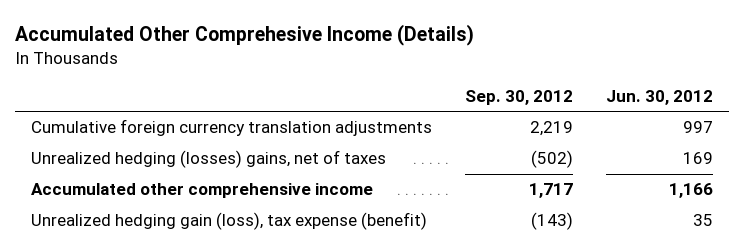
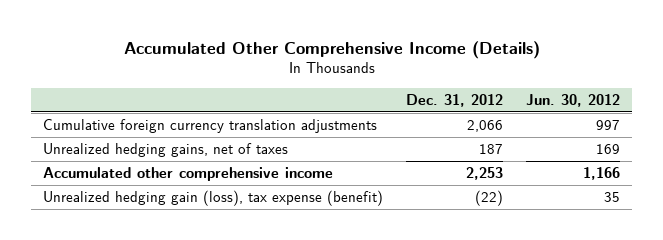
- Accumulated Other Comprehesive Income (Details)
+ Accumulated Other Comprehensive Income (Details)
- | Sep. 30, 2012 | Jun. 30, 2012
+ | Dec. 31, 2012 | Jun. 30, 2012
- Unrealized hedging (losses) gains, net of taxes | (502) | 169
+ Unrealized hedging gains, net of taxes | 187 | 169

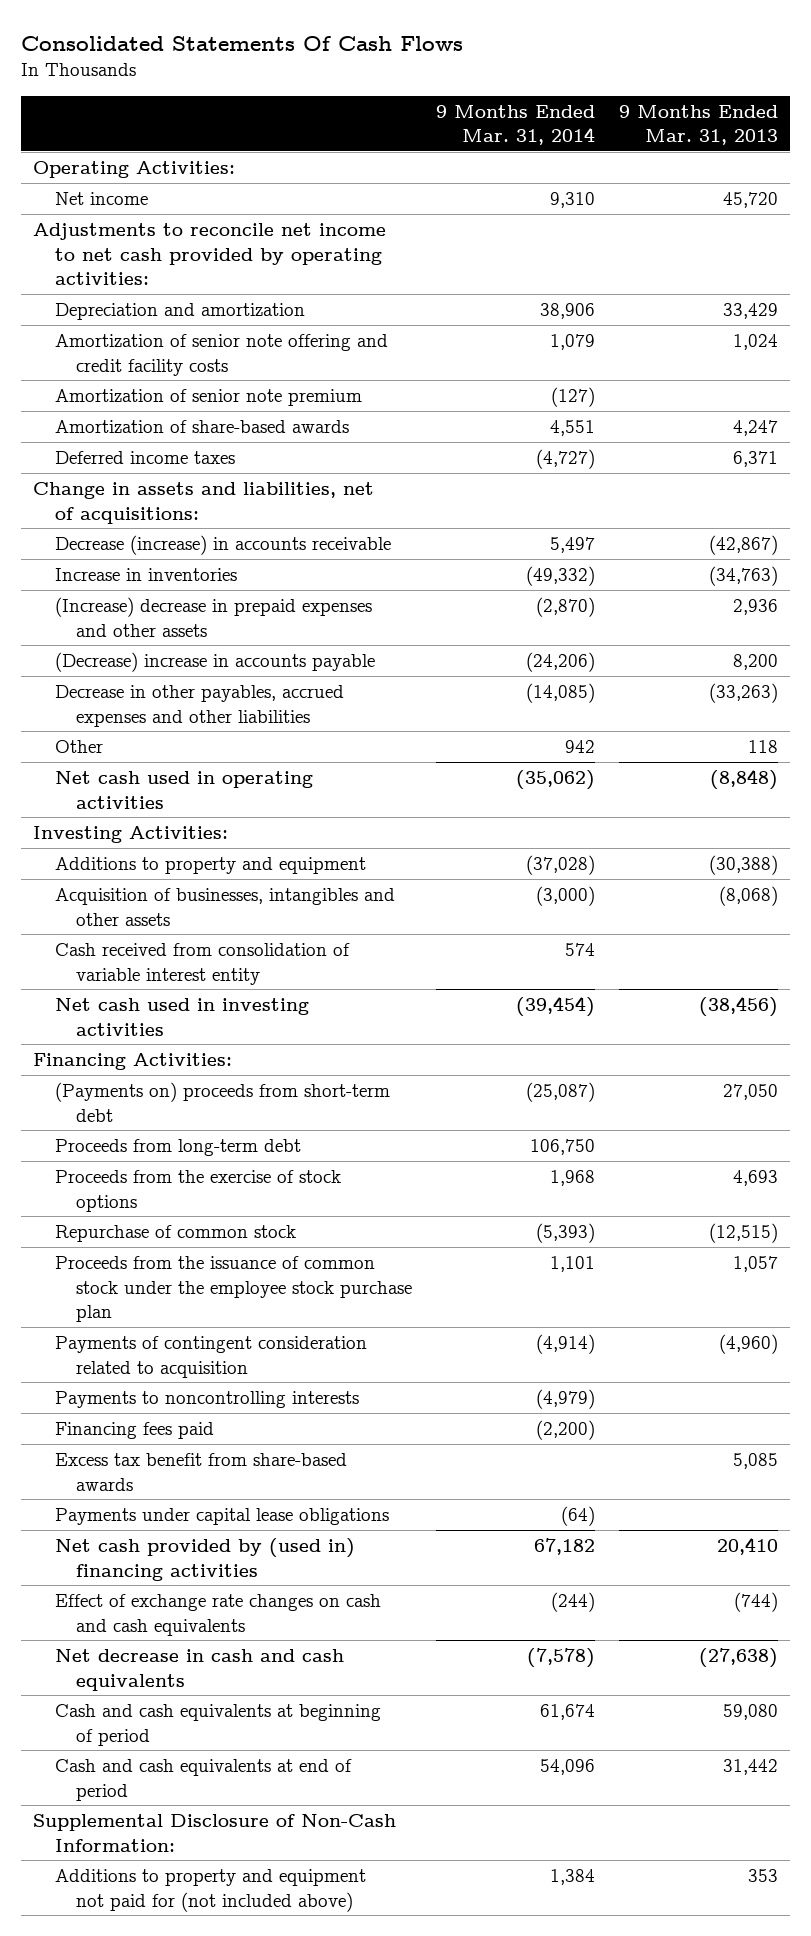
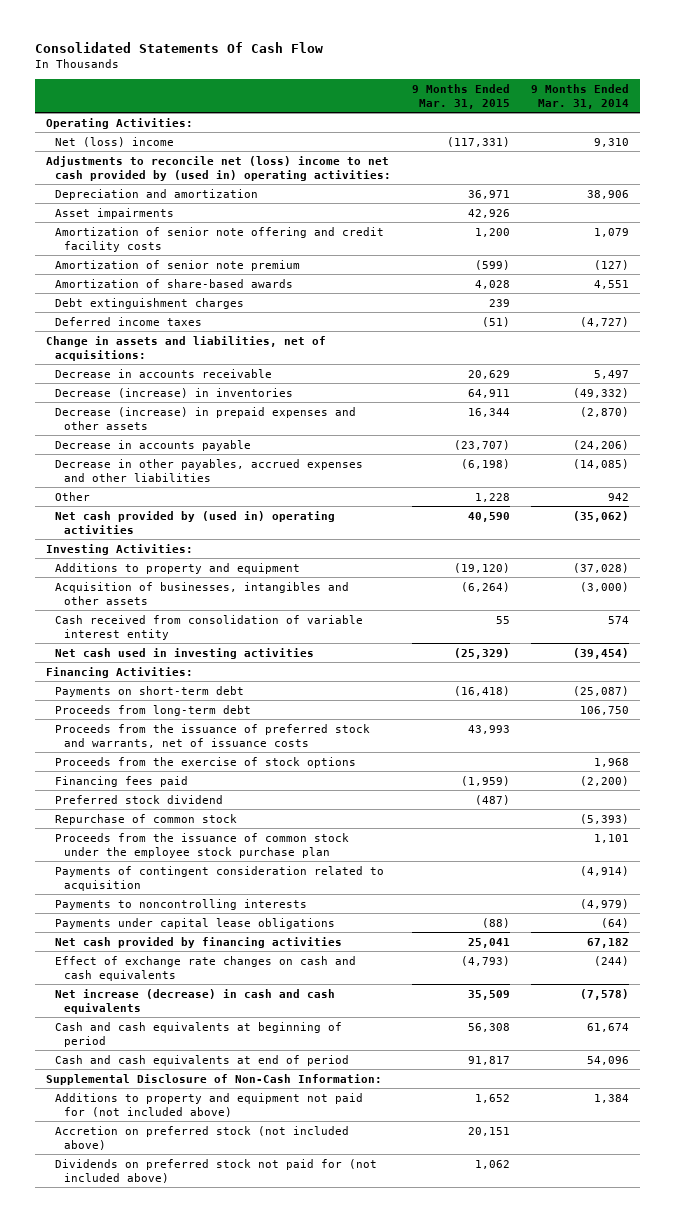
- Consolidated Statements Of Cash Flows
+ Consolidated Statements Of Cash Flow
- | 9 Months Ended Mar. 31, 2014 | 9 Months Ended Mar. 31, 2013
+ | 9 Months Ended Mar. 31, 2015 | 9 Months Ended Mar. 31, 2014
- Net income | 9,310 | 45,720
- Adjustments to reconcile net income to net cash provided by operating activities:
+ Net (loss) income | (117,331) | 9,310
+ Adjustments to reconcile net (loss) income to net cash provided by (used in) operating activities:
+ Asset impairments | 42,926 |
+ Debt extinguishment charges | 239 |
- Decrease (increase) in accounts receivable | 5,497 | (42,867)
- Increase in inventories | (49,332) | (34,763)
- (Increase) decrease in prepaid expenses and other assets | (2,870) | 2,936
- (Decrease) increase in accounts payable | (24,206) | 8,200
+ Decrease in accounts receivable | 20,629 | 5,497
+ Decrease (increase) in inventories | 64,911 | (49,332)
+ Decrease (increase) in prepaid expenses and other assets | 16,344 | (2,870)
+ Decrease in accounts payable | (23,707) | (24,206)
- Net cash used in operating activities | (35,062) | (8,848)
+ Net cash provided by (used in) operating activities | 40,590 | (35,062)
- (Payments on) proceeds from short-term debt | (25,087) | 27,050
+ Payments on short-term debt | (16,418) | (25,087)
+ Proceeds from the issuance of preferred stock and warrants, net of issuance costs | 43,993 |
moved up: Financing fees paid | (1,959) | (2,200)
+ Preferred stock dividend | (487) |
- Excess tax benefit from share-based awards | | 5,085
- Net cash provided by (used in) financing activities | 67,182 | 20,410
+ Net cash provided by financing activities | 25,041 | 67,182
- Net decrease in cash and cash equivalents | (7,578) | (27,638)
+ Net increase (decrease) in cash and cash equivalents | 35,509 | (7,578)
+ Accretion on preferred stock (not included above) | 20,151 |
+ Dividends on preferred stock not paid for (not included above) | 1,062 |

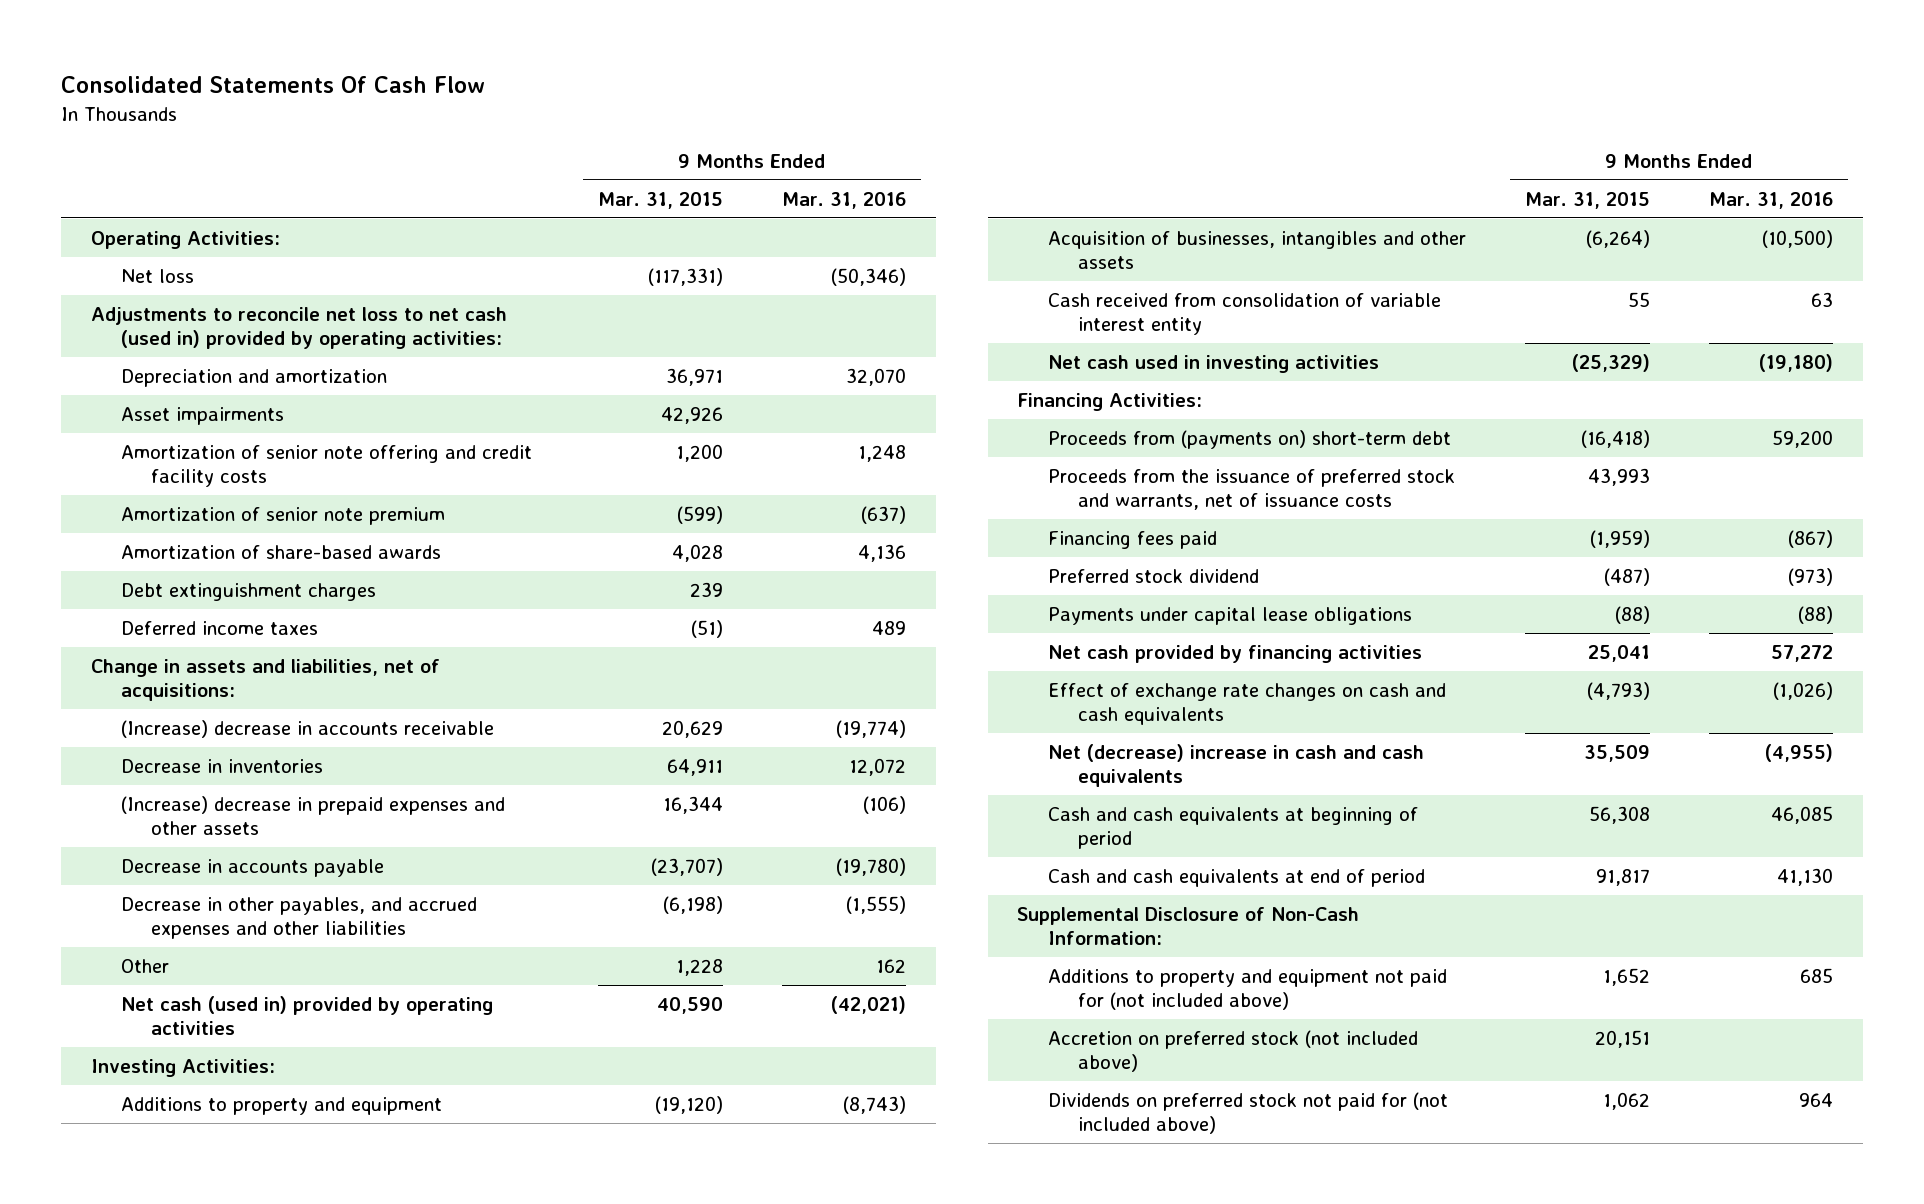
- | 9 Months Ended Mar. 31, 2015 | 9 Months Ended Mar. 31, 2014
+ | 9 Months Ended Mar. 31, 2015 | 9 Months Ended Mar. 31, 2016
- Net (loss) income | (117,331) | 9,310
- Adjustments to reconcile net (loss) income to net cash provided by (used in) operating activities:
+ Net loss | (117,331) | (50,346)
+ Adjustments to reconcile net loss to net cash (used in) provided by operating activities:
- Decrease in accounts receivable | 20,629 | 5,497
- Decrease (increase) in inventories | 64,911 | (49,332)
- Decrease (increase) in prepaid expenses and other assets | 16,344 | (2,870)
+ (Increase) decrease in accounts receivable | 20,629 | (19,774)
+ Decrease in inventories | 64,911 | 12,072
+ (Increase) decrease in prepaid expenses and other assets | 16,344 | (106)
- Decrease in other payables, accrued expenses and other liabilities | (6,198) | (14,085)
+ Decrease in other payables, and accrued expenses and other liabilities | (6,198) | (1,555)
- Net cash provided by (used in) operating activities | 40,590 | (35,062)
+ Net cash (used in) provided by operating activities | 40,590 | (42,021)
- Payments on short-term debt | (16,418) | (25,087)
- Proceeds from long-term debt | | 106,750
+ Proceeds from (payments on) short-term debt | (16,418) | 59,200
- Proceeds from the exercise of stock options | | 1,968
- Repurchase of common stock | | (5,393)
- Proceeds from the issuance of common stock under the employee stock purchase plan | | 1,101
- Payments of contingent consideration related to acquisition | | (4,914)
- Payments to noncontrolling interests | | (4,979)
- Net increase (decrease) in cash and cash equivalents | 35,509 | (7,578)
+ Net (decrease) increase in cash and cash equivalents | 35,509 | (4,955)

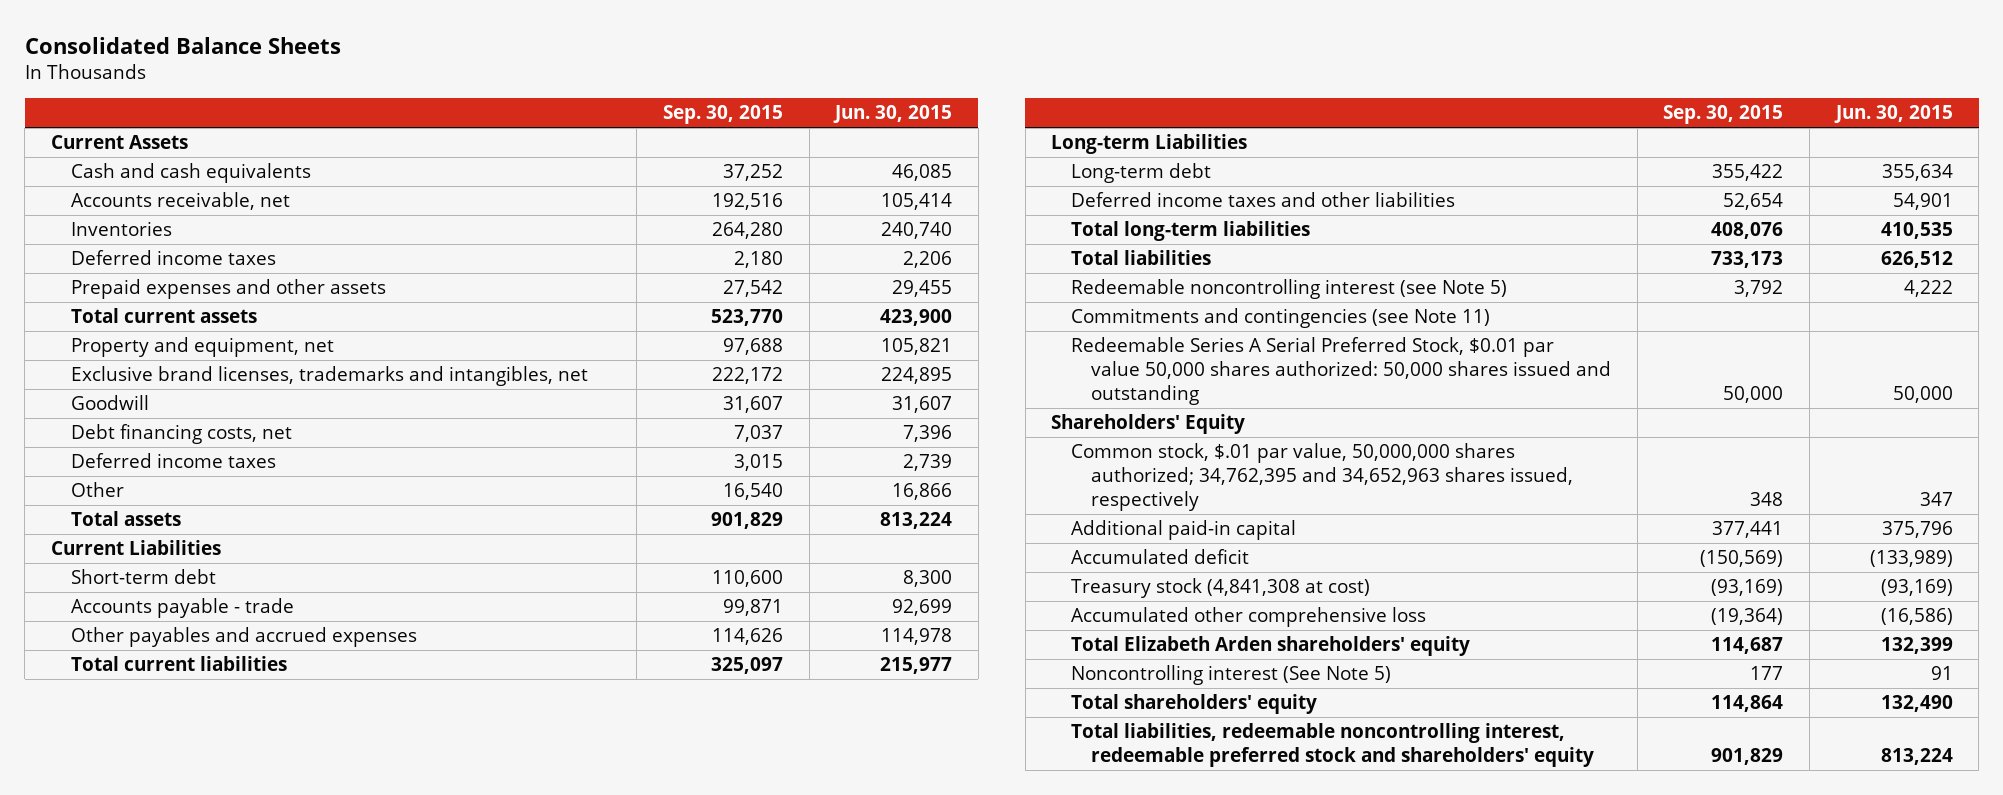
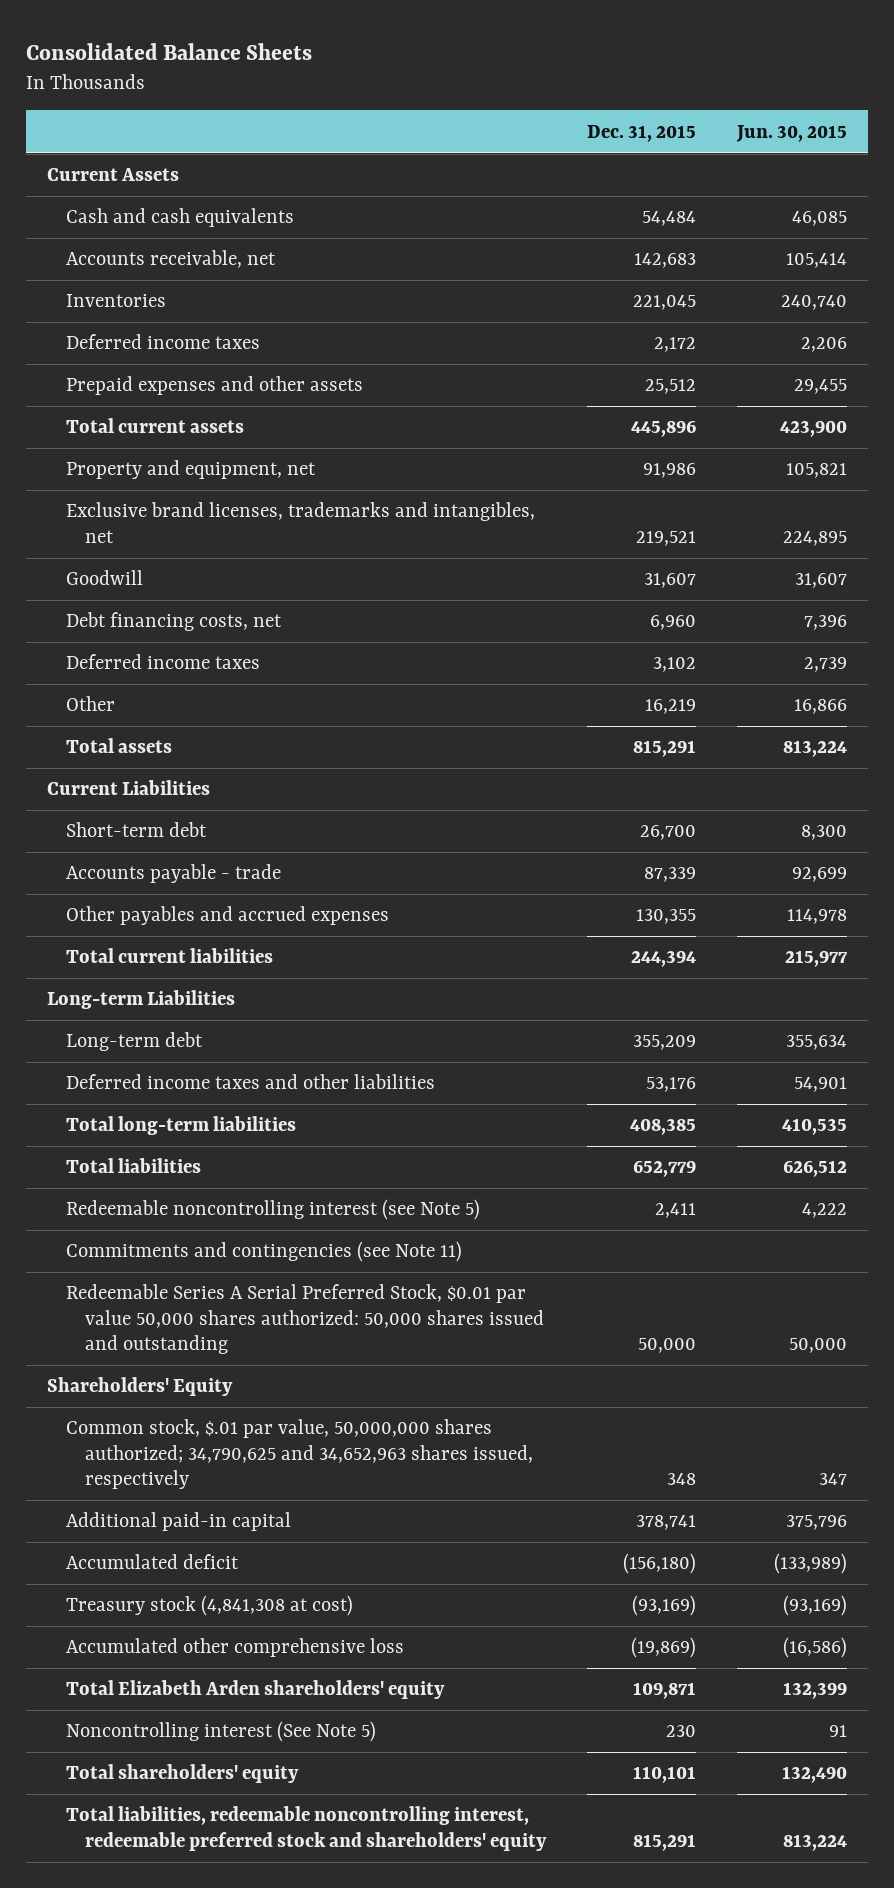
- | Sep. 30, 2015 | Jun. 30, 2015
+ | Dec. 31, 2015 | Jun. 30, 2015
- Common stock, $.01 par value, 50,000,000 shares authorized; 34,762,395 and 34,652,963 shares issued, respectively | 348 | 347
+ Common stock, $.01 par value, 50,000,000 shares authorized; 34,790,625 and 34,652,963 shares issued, respectively | 348 | 347

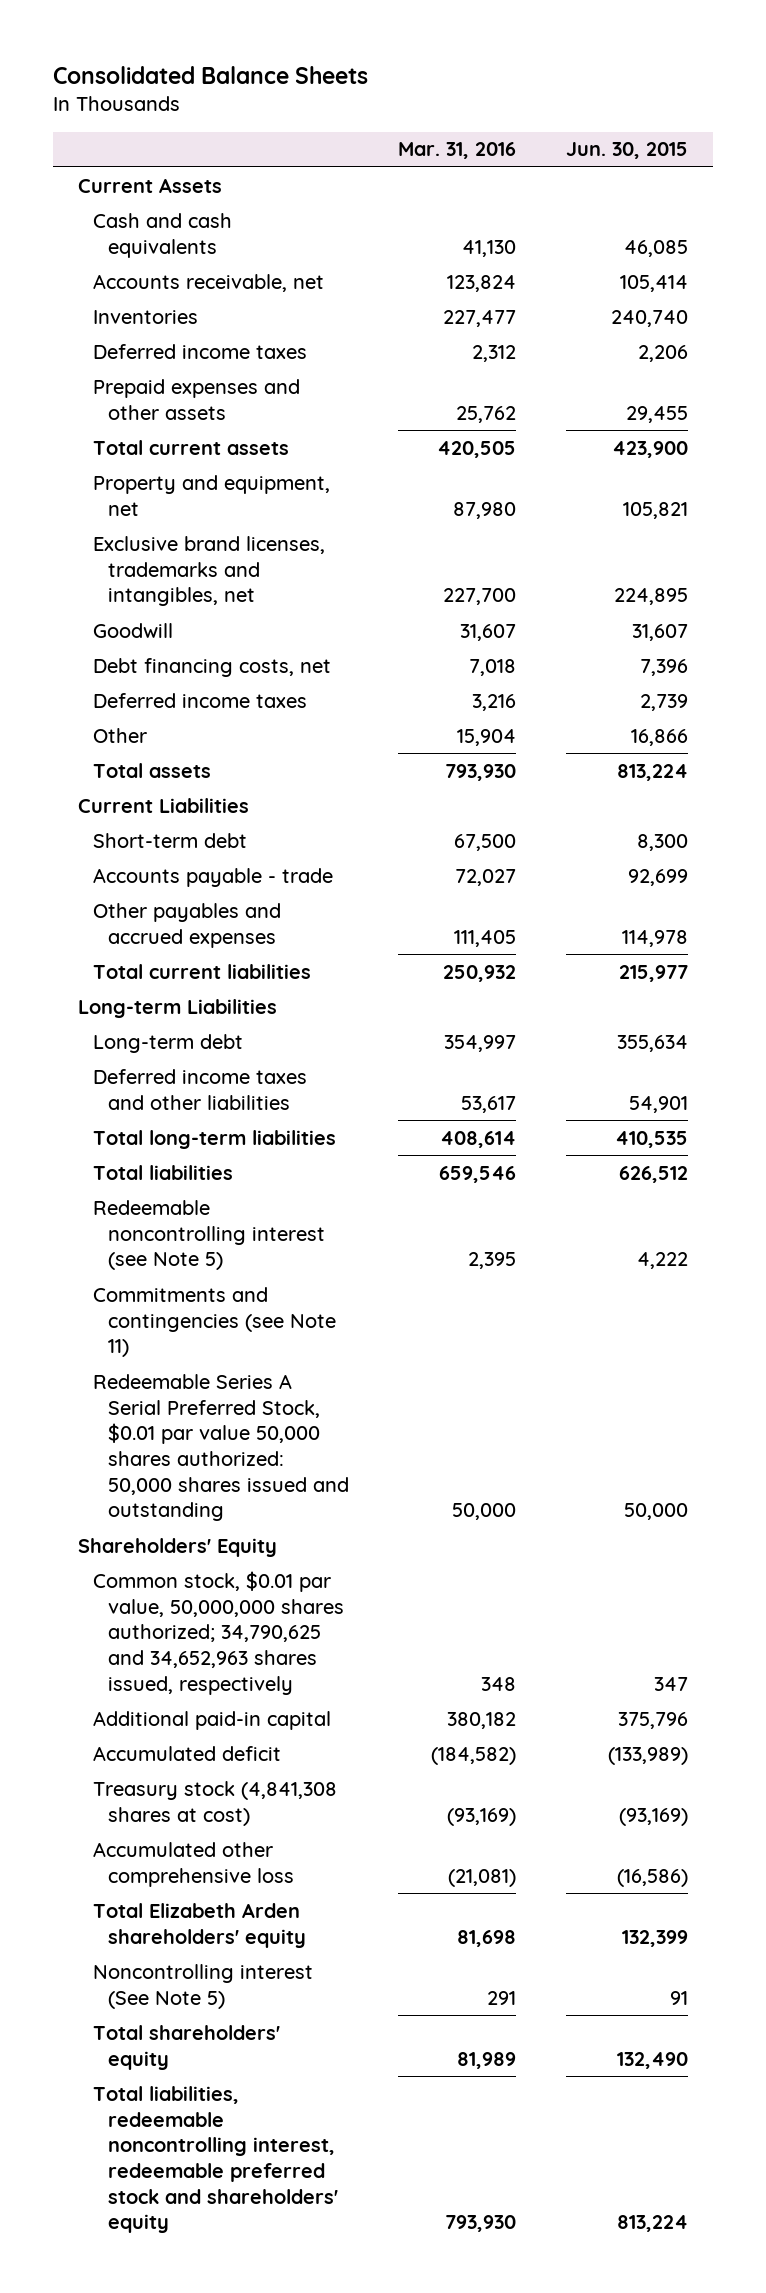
- | Dec. 31, 2015 | Jun. 30, 2015
+ | Mar. 31, 2016 | Jun. 30, 2015
- Common stock, $.01 par value, 50,000,000 shares authorized; 34,790,625 and 34,652,963 shares issued, respectively | 348 | 347
+ Common stock, $0.01 par value, 50,000,000 shares authorized; 34,790,625 and 34,652,963 shares issued, respectively | 348 | 347
- Treasury stock (4,841,308 at cost) | (93,169) | (93,169)
+ Treasury stock (4,841,308 shares at cost) | (93,169) | (93,169)

